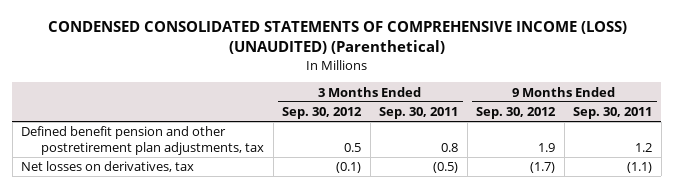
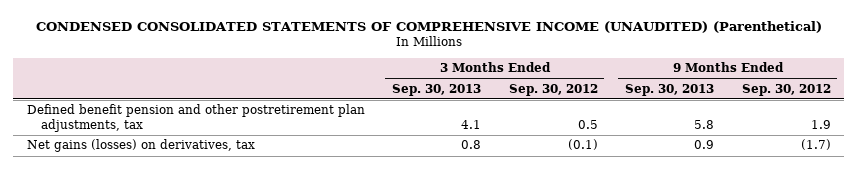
- CONDENSED CONSOLIDATED STATEMENTS OF COMPREHENSIVE INCOME (LOSS) (UNAUDITED) (Parenthetical)
+ CONDENSED CONSOLIDATED STATEMENTS OF COMPREHENSIVE INCOME (UNAUDITED) (Parenthetical)
- | 3 Months Ended Sep. 30, 2012 | 3 Months Ended Sep. 30, 2011 | 9 Months Ended Sep. 30, 2012 | 9 Months Ended Sep. 30, 2011
+ | 3 Months Ended Sep. 30, 2013 | 3 Months Ended Sep. 30, 2012 | 9 Months Ended Sep. 30, 2013 | 9 Months Ended Sep. 30, 2012
- Net losses on derivatives, tax | (0.1) | (0.5) | (1.7) | (1.1)
+ Net gains (losses) on derivatives, tax | 0.8 | (0.1) | 0.9 | (1.7)

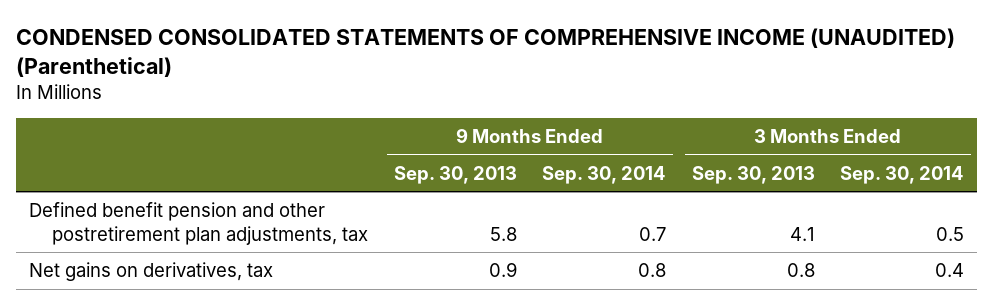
- | 3 Months Ended Sep. 30, 2013 | 3 Months Ended Sep. 30, 2012 | 9 Months Ended Sep. 30, 2013 | 9 Months Ended Sep. 30, 2012
+ | 9 Months Ended Sep. 30, 2013 | 9 Months Ended Sep. 30, 2014 | 3 Months Ended Sep. 30, 2013 | 3 Months Ended Sep. 30, 2014
- Net gains (losses) on derivatives, tax | 0.8 | (0.1) | 0.9 | (1.7)
+ Net gains on derivatives, tax | 0.9 | 0.8 | 0.8 | 0.4

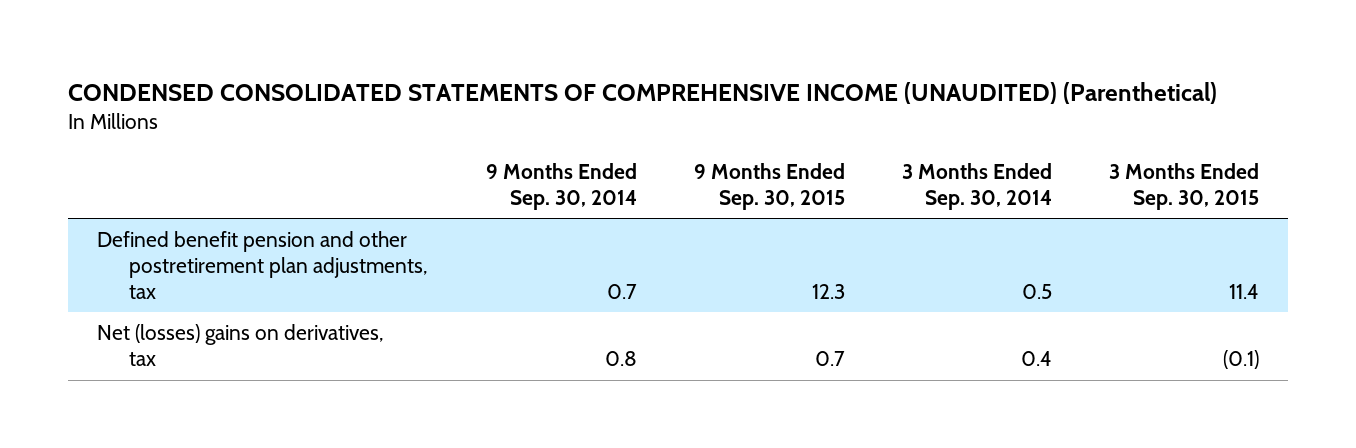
- | 9 Months Ended Sep. 30, 2013 | 9 Months Ended Sep. 30, 2014 | 3 Months Ended Sep. 30, 2013 | 3 Months Ended Sep. 30, 2014
+ | 9 Months Ended Sep. 30, 2014 | 9 Months Ended Sep. 30, 2015 | 3 Months Ended Sep. 30, 2014 | 3 Months Ended Sep. 30, 2015
- Net gains on derivatives, tax | 0.9 | 0.8 | 0.8 | 0.4
+ Net (losses) gains on derivatives, tax | 0.8 | 0.7 | 0.4 | (0.1)

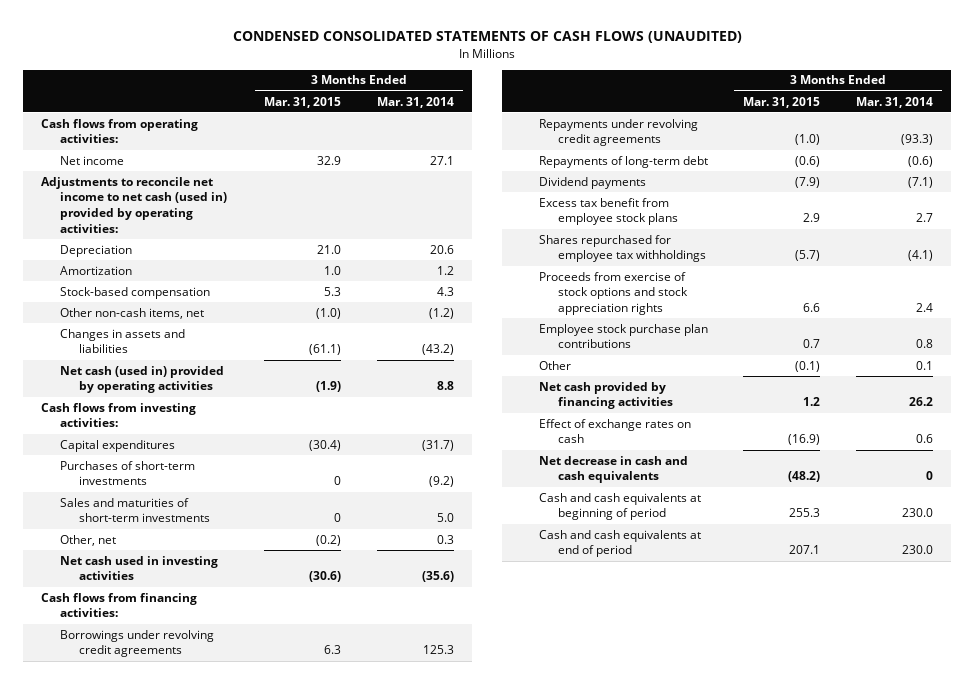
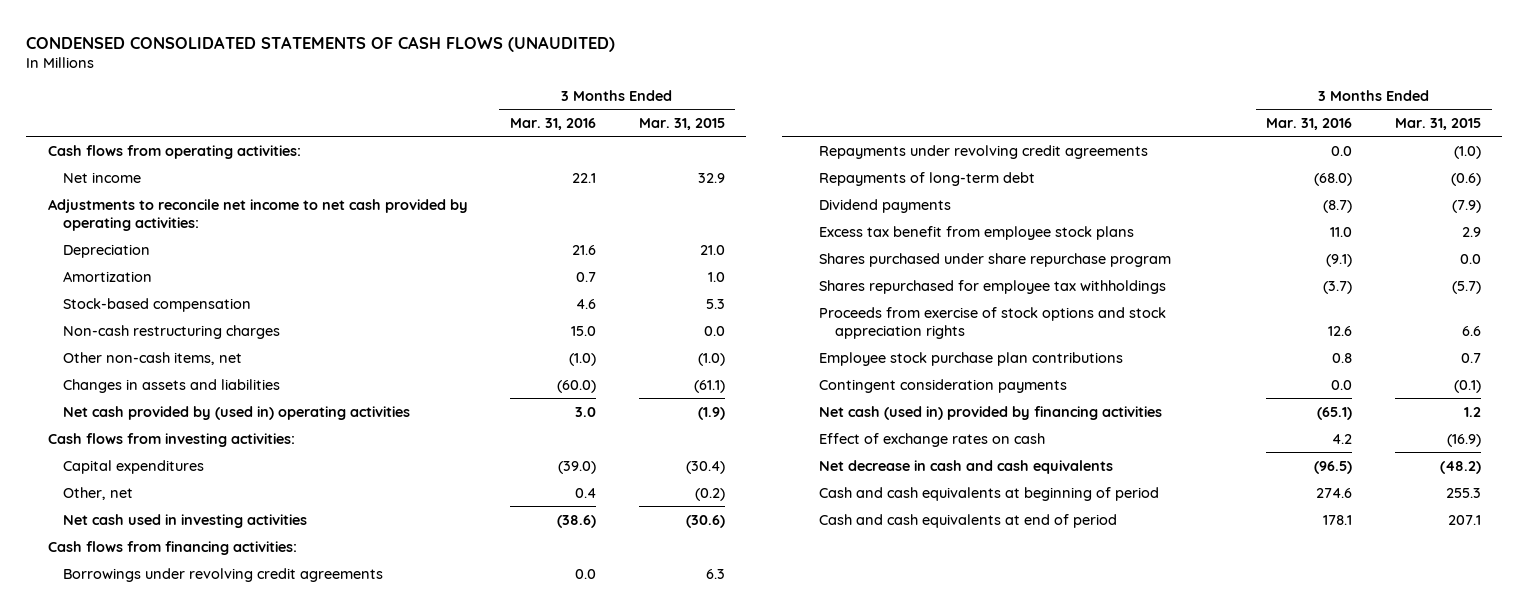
- | 3 Months Ended Mar. 31, 2015 | 3 Months Ended Mar. 31, 2014
+ | 3 Months Ended Mar. 31, 2016 | 3 Months Ended Mar. 31, 2015
- Adjustments to reconcile net income to net cash (used in) provided by operating activities:
+ Adjustments to reconcile net income to net cash provided by operating activities:
+ Non-cash restructuring charges | 15.0 | 0.0
- Net cash (used in) provided by operating activities | (1.9) | 8.8
+ Net cash provided by (used in) operating activities | 3.0 | (1.9)
- Purchases of short-term investments | 0 | (9.2)
- Sales and maturities of short-term investments | 0 | 5.0
+ Shares purchased under share repurchase program | (9.1) | 0.0
- Other | (0.1) | 0.1
- Net cash provided by financing activities | 1.2 | 26.2
+ Contingent consideration payments | 0.0 | (0.1)
+ Net cash (used in) provided by financing activities | (65.1) | 1.2

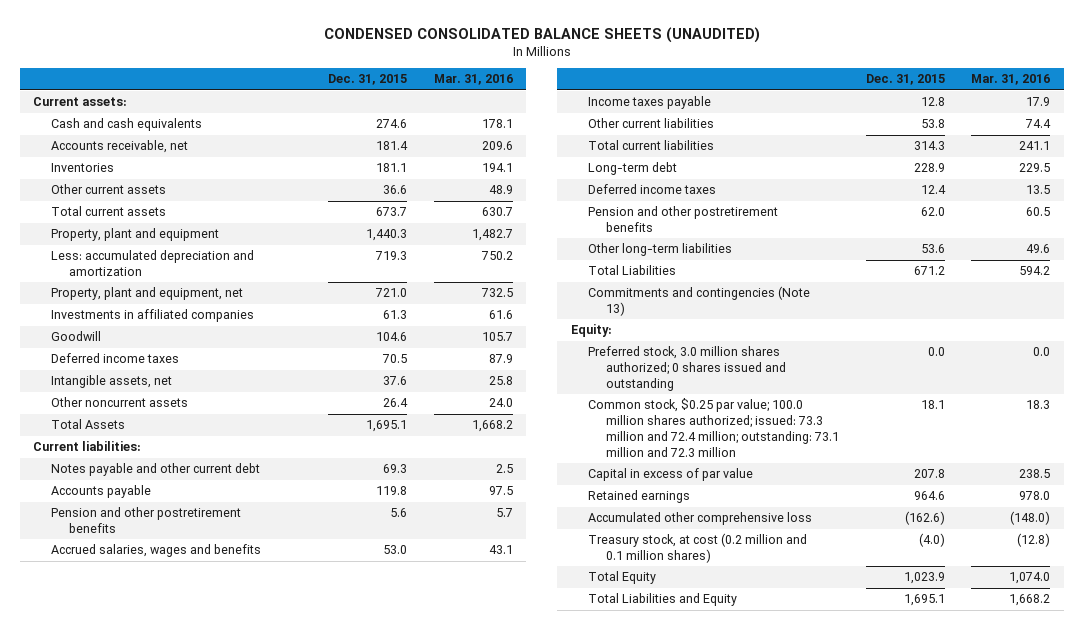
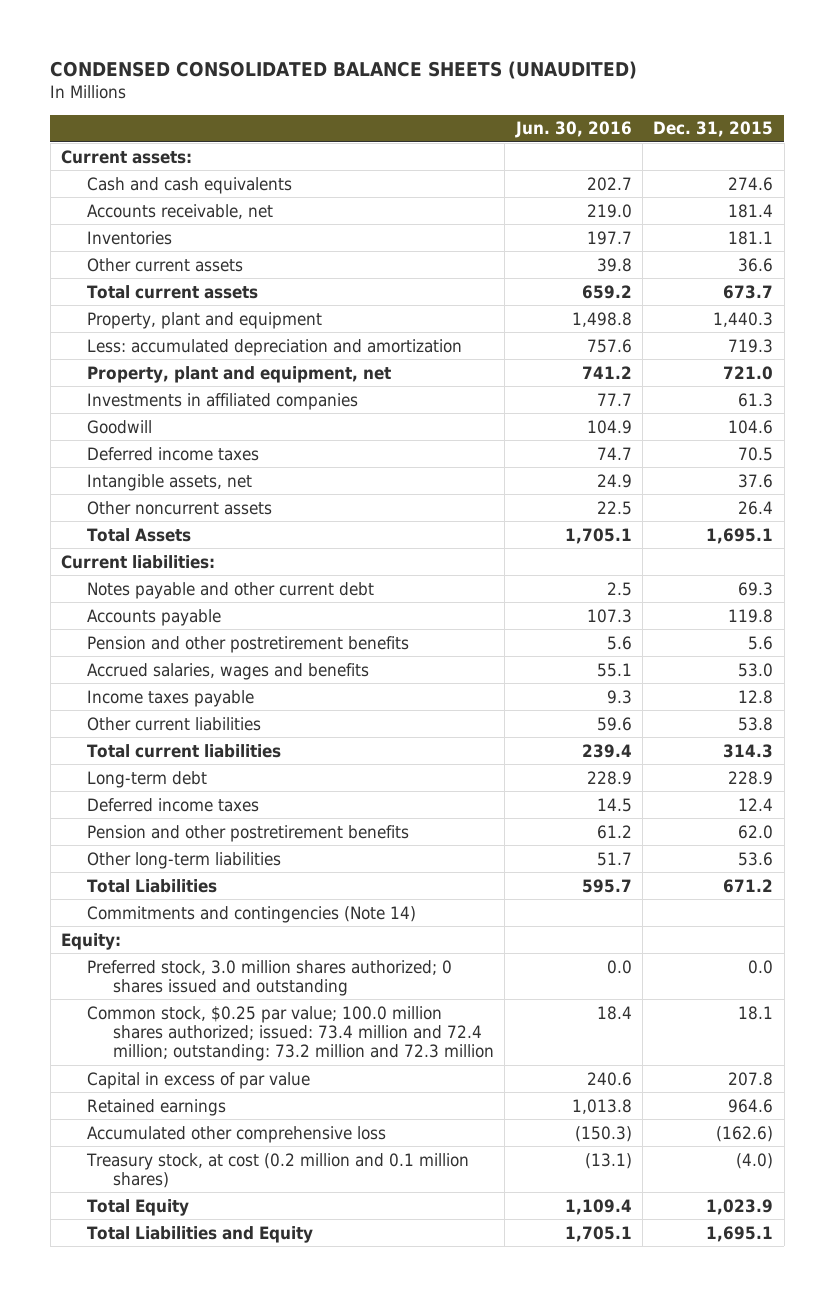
- | Dec. 31, 2015 | Mar. 31, 2016
+ | Jun. 30, 2016 | Dec. 31, 2015
- Commitments and contingencies (Note 13)
+ Commitments and contingencies (Note 14)
- Common stock, $0.25 par value; 100.0 million shares authorized; issued: 73.3 million and 72.4 million; outstanding: 73.1 million and 72.3 million | 18.1 | 18.3
+ Common stock, $0.25 par value; 100.0 million shares authorized; issued: 73.4 million and 72.4 million; outstanding: 73.2 million and 72.3 million | 18.4 | 18.1

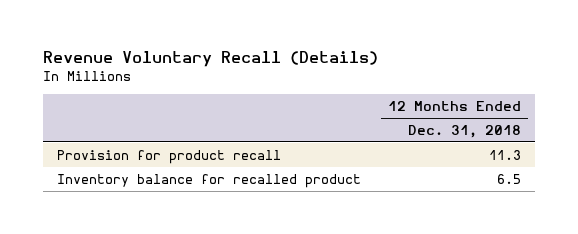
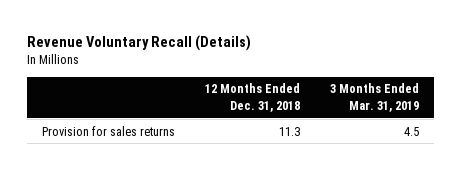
- | 12 Months Ended Dec. 31, 2018
+ | 12 Months Ended Dec. 31, 2018 | 3 Months Ended Mar. 31, 2019
- Provision for product recall | 11.3
- Inventory balance for recalled product | 6.5
+ Provision for sales returns | 11.3 | 4.5

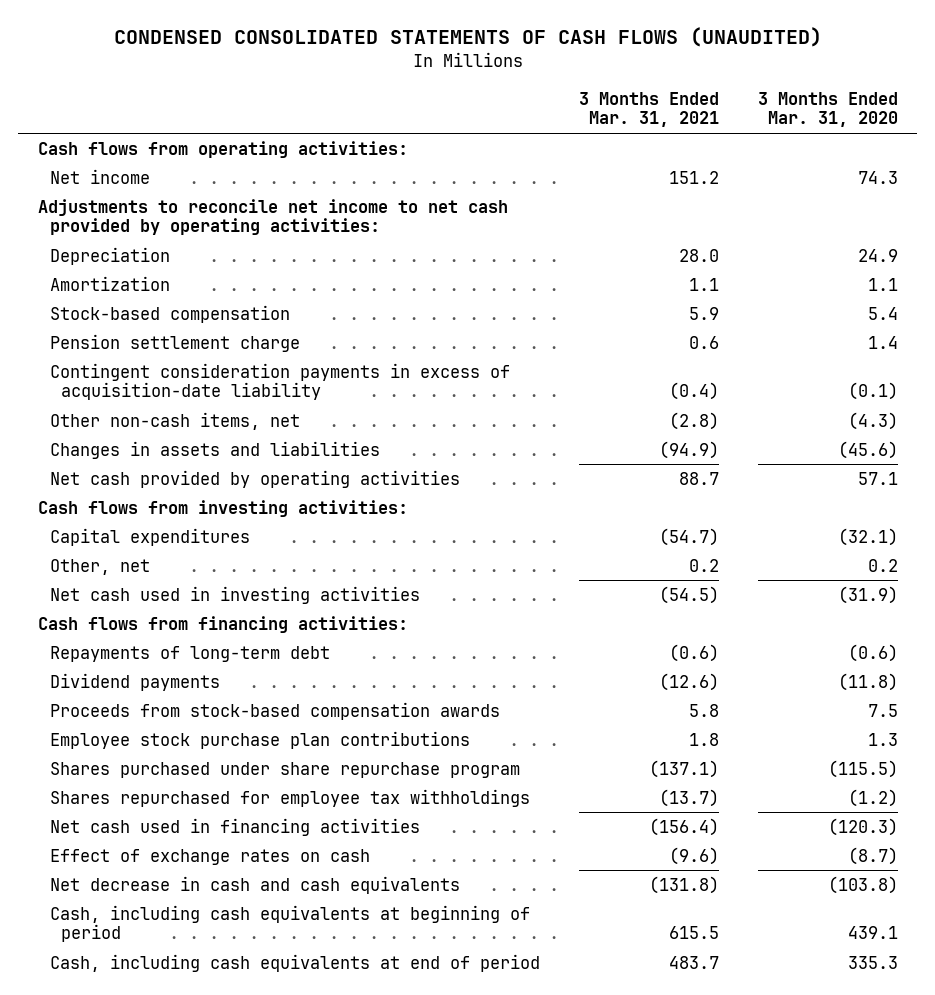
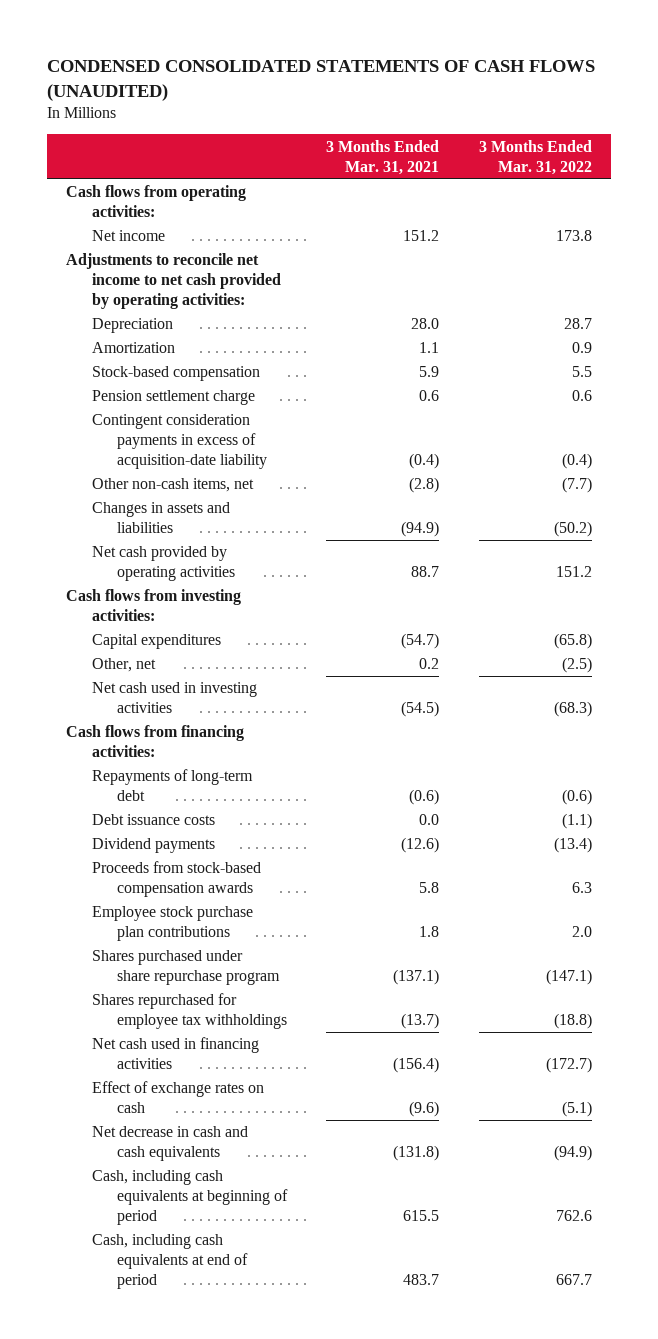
- | 3 Months Ended Mar. 31, 2021 | 3 Months Ended Mar. 31, 2020
+ | 3 Months Ended Mar. 31, 2021 | 3 Months Ended Mar. 31, 2022
+ Debt issuance costs | 0.0 | (1.1)

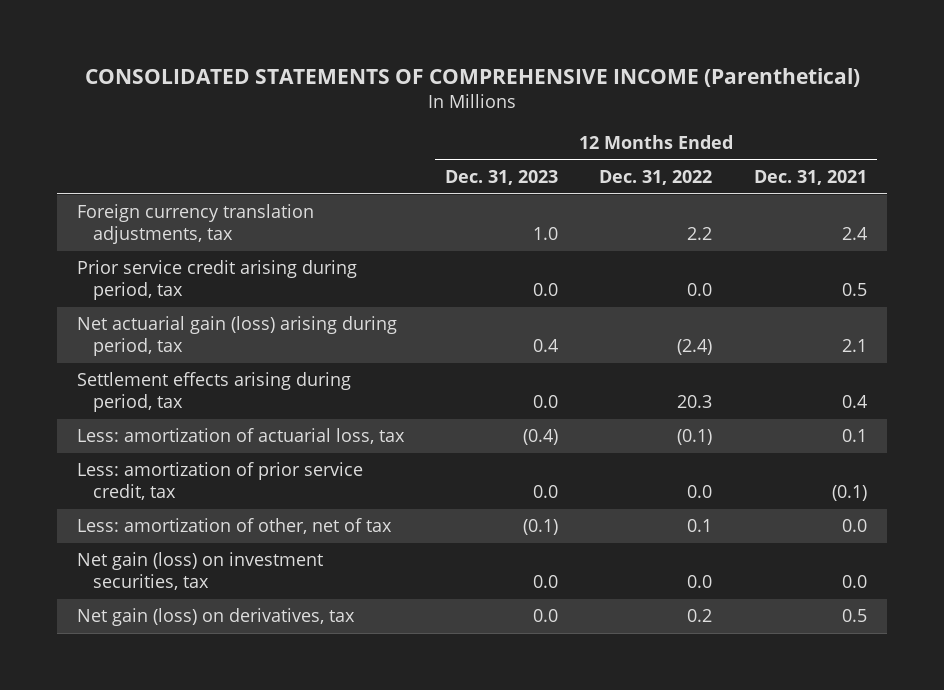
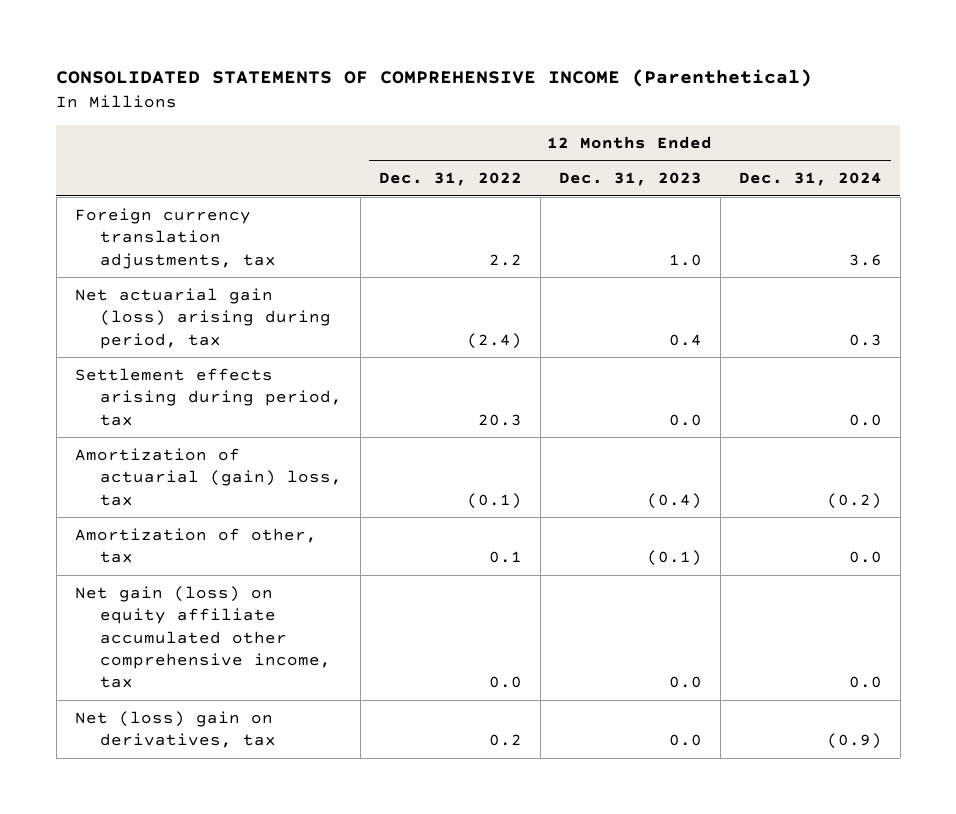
- | 12 Months Ended Dec. 31, 2023 | 12 Months Ended Dec. 31, 2022 | 12 Months Ended Dec. 31, 2021
+ | 12 Months Ended Dec. 31, 2022 | 12 Months Ended Dec. 31, 2023 | 12 Months Ended Dec. 31, 2024
- Prior service credit arising during period, tax | 0.0 | 0.0 | 0.5
- Less: amortization of actuarial loss, tax | (0.4) | (0.1) | 0.1
- Less: amortization of prior service credit, tax | 0.0 | 0.0 | (0.1)
- Less: amortization of other, net of tax | (0.1) | 0.1 | 0.0
- Net gain (loss) on investment securities, tax | 0.0 | 0.0 | 0.0
- Net gain (loss) on derivatives, tax | 0.0 | 0.2 | 0.5
+ Amortization of actuarial (gain) loss, tax | (0.1) | (0.4) | (0.2)
+ Amortization of other, tax | 0.1 | (0.1) | 0.0
+ Net gain (loss) on equity affiliate accumulated other comprehensive income, tax | 0.0 | 0.0 | 0.0
+ Net (loss) gain on derivatives, tax | 0.2 | 0.0 | (0.9)

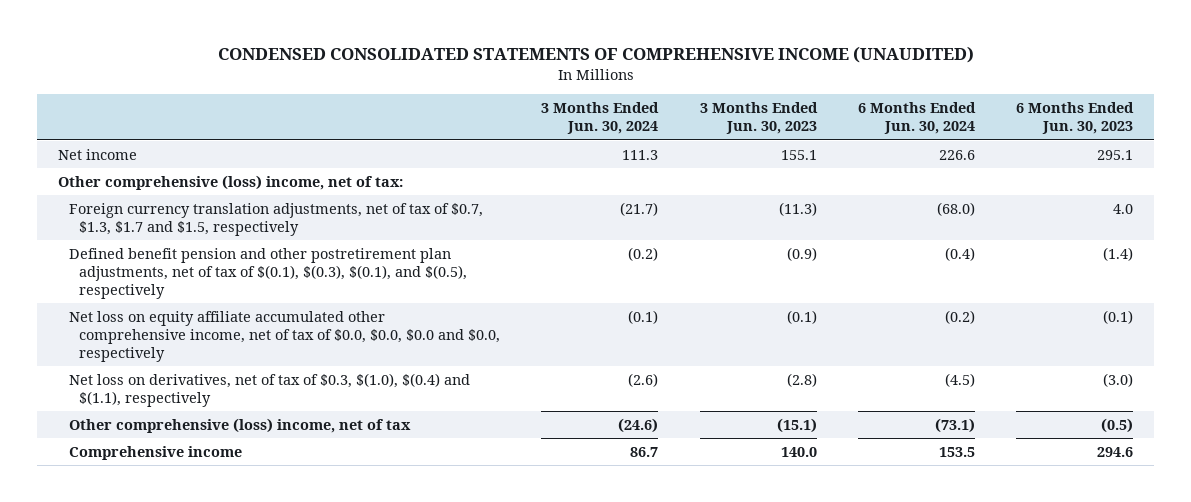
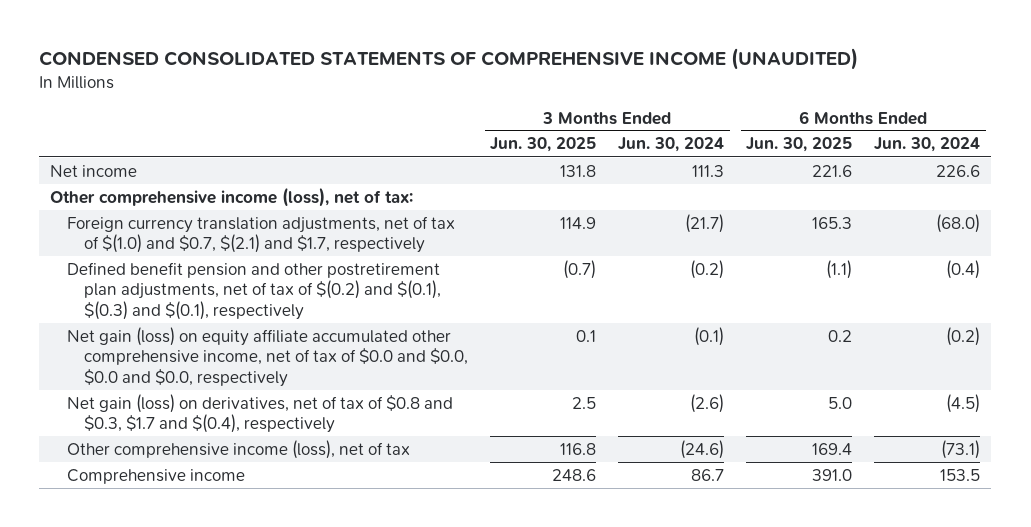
- | 3 Months Ended Jun. 30, 2024 | 3 Months Ended Jun. 30, 2023 | 6 Months Ended Jun. 30, 2024 | 6 Months Ended Jun. 30, 2023
+ | 3 Months Ended Jun. 30, 2025 | 3 Months Ended Jun. 30, 2024 | 6 Months Ended Jun. 30, 2025 | 6 Months Ended Jun. 30, 2024
- Other comprehensive (loss) income, net of tax:
- Foreign currency translation adjustments, net of tax of $0.7, $1.3, $1.7 and $1.5, respectively | (21.7) | (11.3) | (68.0) | 4.0
- Defined benefit pension and other postretirement plan adjustments, net of tax of $(0.1), $(0.3), $(0.1), and $(0.5), respectively | (0.2) | (0.9) | (0.4) | (1.4)
- Net loss on equity affiliate accumulated other comprehensive income, net of tax of $0.0, $0.0, $0.0 and $0.0, respectively | (0.1) | (0.1) | (0.2) | (0.1)
- Net loss on derivatives, net of tax of $0.3, $(1.0), $(0.4) and $(1.1), respectively | (2.6) | (2.8) | (4.5) | (3.0)
- Other comprehensive (loss) income, net of tax | (24.6) | (15.1) | (73.1) | (0.5)
+ Other comprehensive income (loss), net of tax:
+ Foreign currency translation adjustments, net of tax of $(1.0) and $0.7, $(2.1) and $1.7, respectively | 114.9 | (21.7) | 165.3 | (68.0)
+ Defined benefit pension and other postretirement plan adjustments, net of tax of $(0.2) and $(0.1), $(0.3) and $(0.1), respectively | (0.7) | (0.2) | (1.1) | (0.4)
+ Net gain (loss) on equity affiliate accumulated other comprehensive income, net of tax of $0.0 and $0.0, $0.0 and $0.0, respectively | 0.1 | (0.1) | 0.2 | (0.2)
+ Net gain (loss) on derivatives, net of tax of $0.8 and $0.3, $1.7 and $(0.4), respectively | 2.5 | (2.6) | 5.0 | (4.5)
+ Other comprehensive income (loss), net of tax | 116.8 | (24.6) | 169.4 | (73.1)

